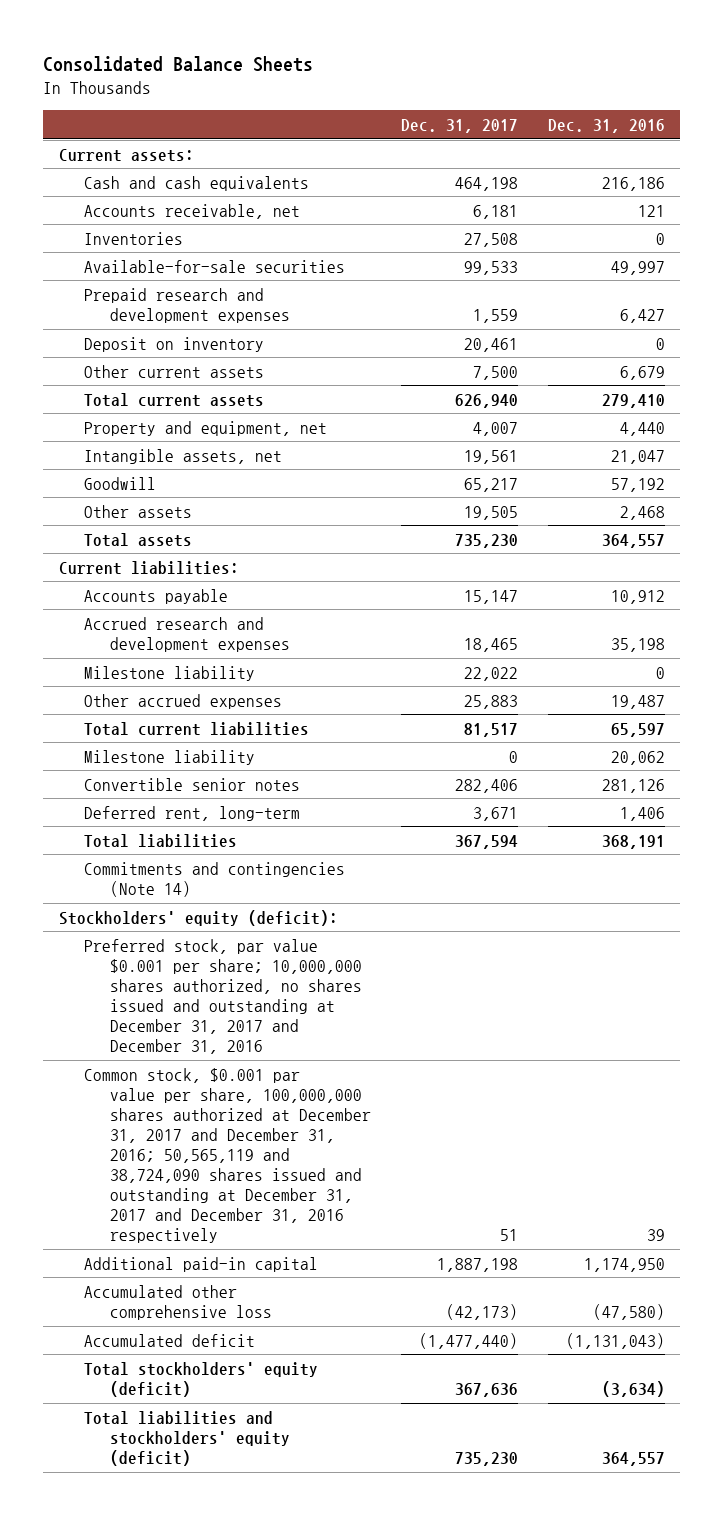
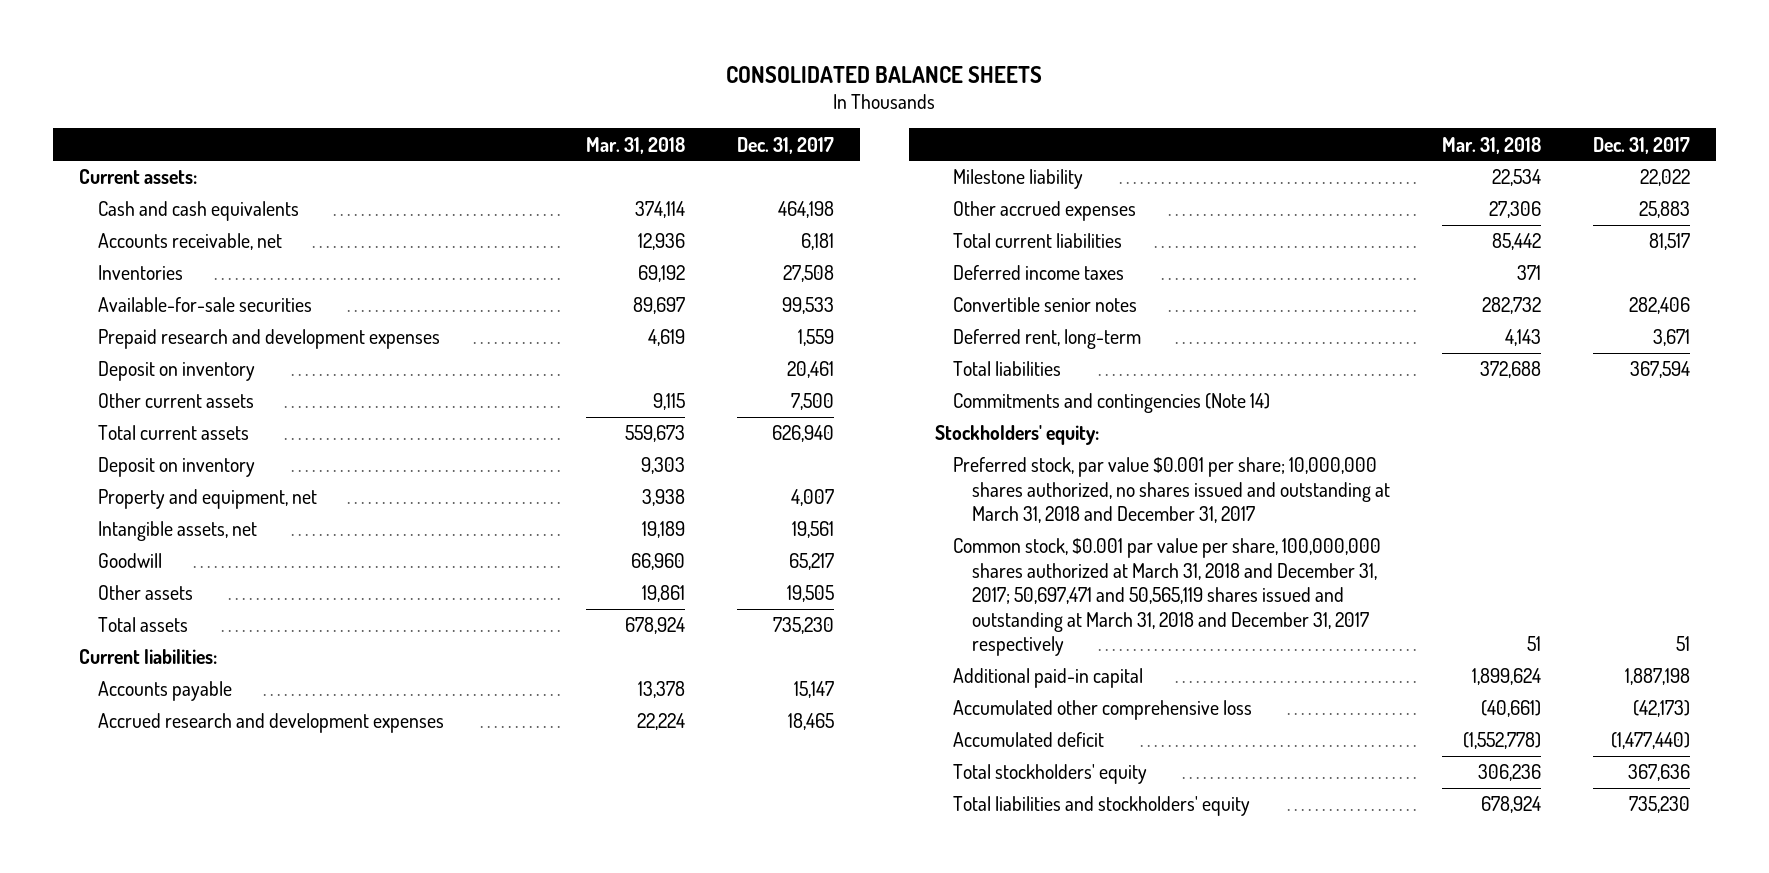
- Consolidated Balance Sheets
+ CONSOLIDATED BALANCE SHEETS
- | Dec. 31, 2017 | Dec. 31, 2016
+ | Mar. 31, 2018 | Dec. 31, 2017
+ Deposit on inventory | 9,303 |
- Milestone liability | 0 | 20,062
+ Deferred income taxes | 371 |
- Stockholders' equity (deficit):
- Preferred stock, par value $0.001 per share; 10,000,000 shares authorized, no shares issued and outstanding at December 31, 2017 and December 31, 2016
- Common stock, $0.001 par value per share, 100,000,000 shares authorized at December 31, 2017 and December 31, 2016; 50,565,119 and 38,724,090 shares issued and outstanding at December 31, 2017 and December 31, 2016 respectively | 51 | 39
+ Stockholders' equity:
+ Preferred stock, par value $0.001 per share; 10,000,000 shares authorized, no shares issued and outstanding at March 31, 2018 and December 31, 2017
+ Common stock, $0.001 par value per share, 100,000,000 shares authorized at March 31, 2018 and December 31, 2017; 50,697,471 and 50,565,119 shares issued and outstanding at March 31, 2018 and December 31, 2017 respectively | 51 | 51
- Total stockholders' equity (deficit) | 367,636 | (3,634)
- Total liabilities and stockholders' equity (deficit) | 735,230 | 364,557
+ Total stockholders' equity | 306,236 | 367,636
+ Total liabilities and stockholders' equity | 678,924 | 735,230

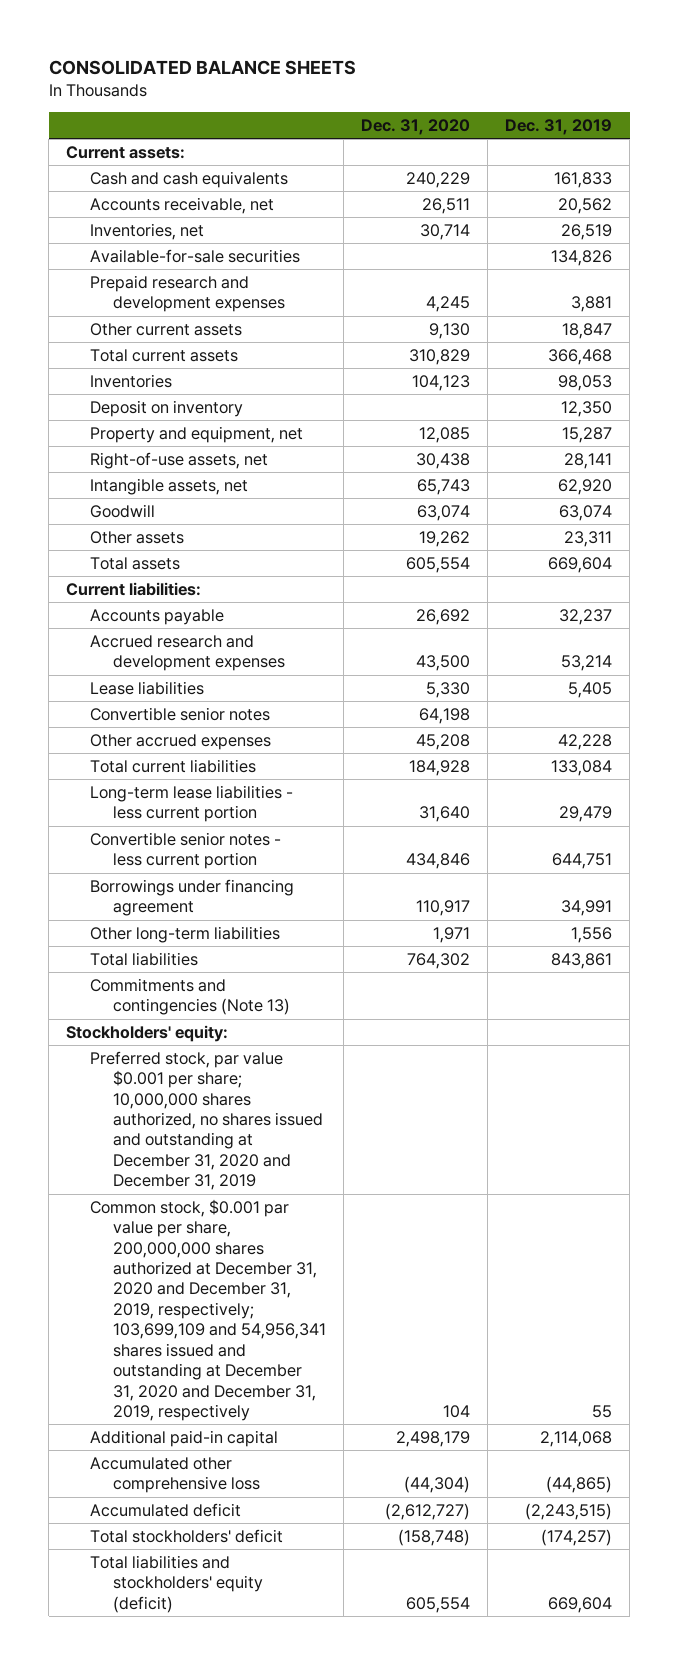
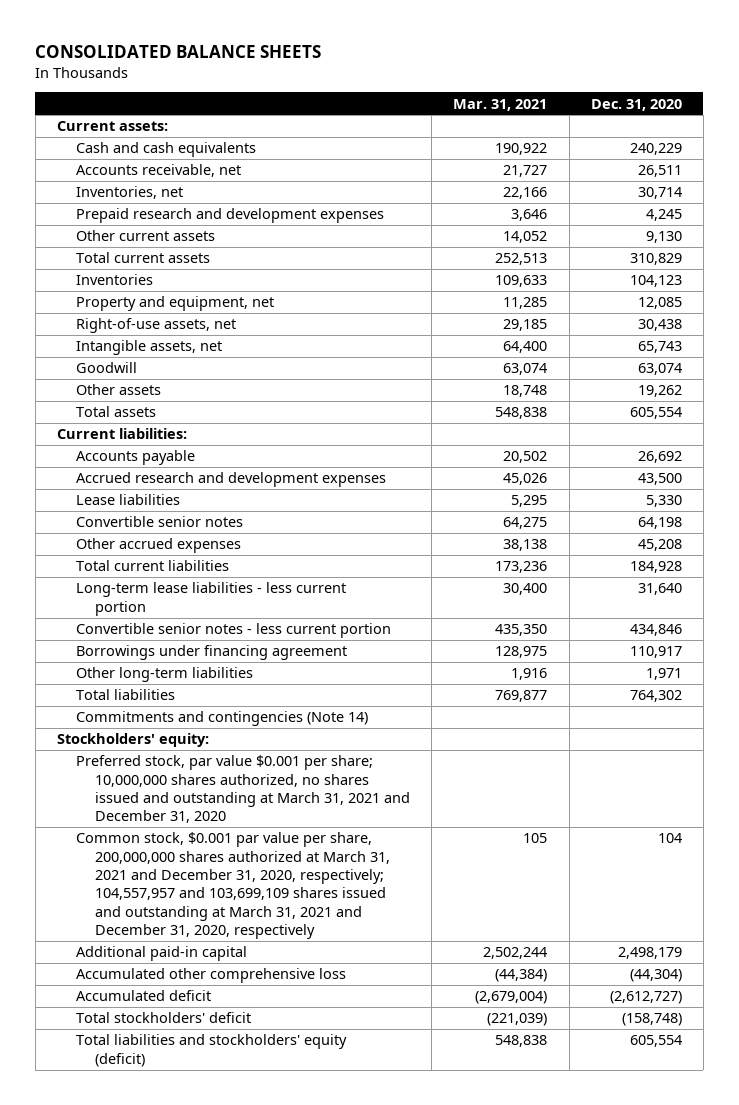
- | Dec. 31, 2020 | Dec. 31, 2019
+ | Mar. 31, 2021 | Dec. 31, 2020
- Available-for-sale securities | | 134,826
- Deposit on inventory | | 12,350
- Commitments and contingencies (Note 13)
+ Commitments and contingencies (Note 14)
- Preferred stock, par value $0.001 per share; 10,000,000 shares authorized, no shares issued and outstanding at December 31, 2020 and December 31, 2019
- Common stock, $0.001 par value per share, 200,000,000 shares authorized at December 31, 2020 and December 31, 2019, respectively; 103,699,109 and 54,956,341 shares issued and outstanding at December 31, 2020 and December 31, 2019, respectively | 104 | 55
+ Preferred stock, par value $0.001 per share; 10,000,000 shares authorized, no shares issued and outstanding at March 31, 2021 and December 31, 2020
+ Common stock, $0.001 par value per share, 200,000,000 shares authorized at March 31, 2021 and December 31, 2020, respectively; 104,557,957 and 103,699,109 shares issued and outstanding at March 31, 2021 and December 31, 2020, respectively | 105 | 104

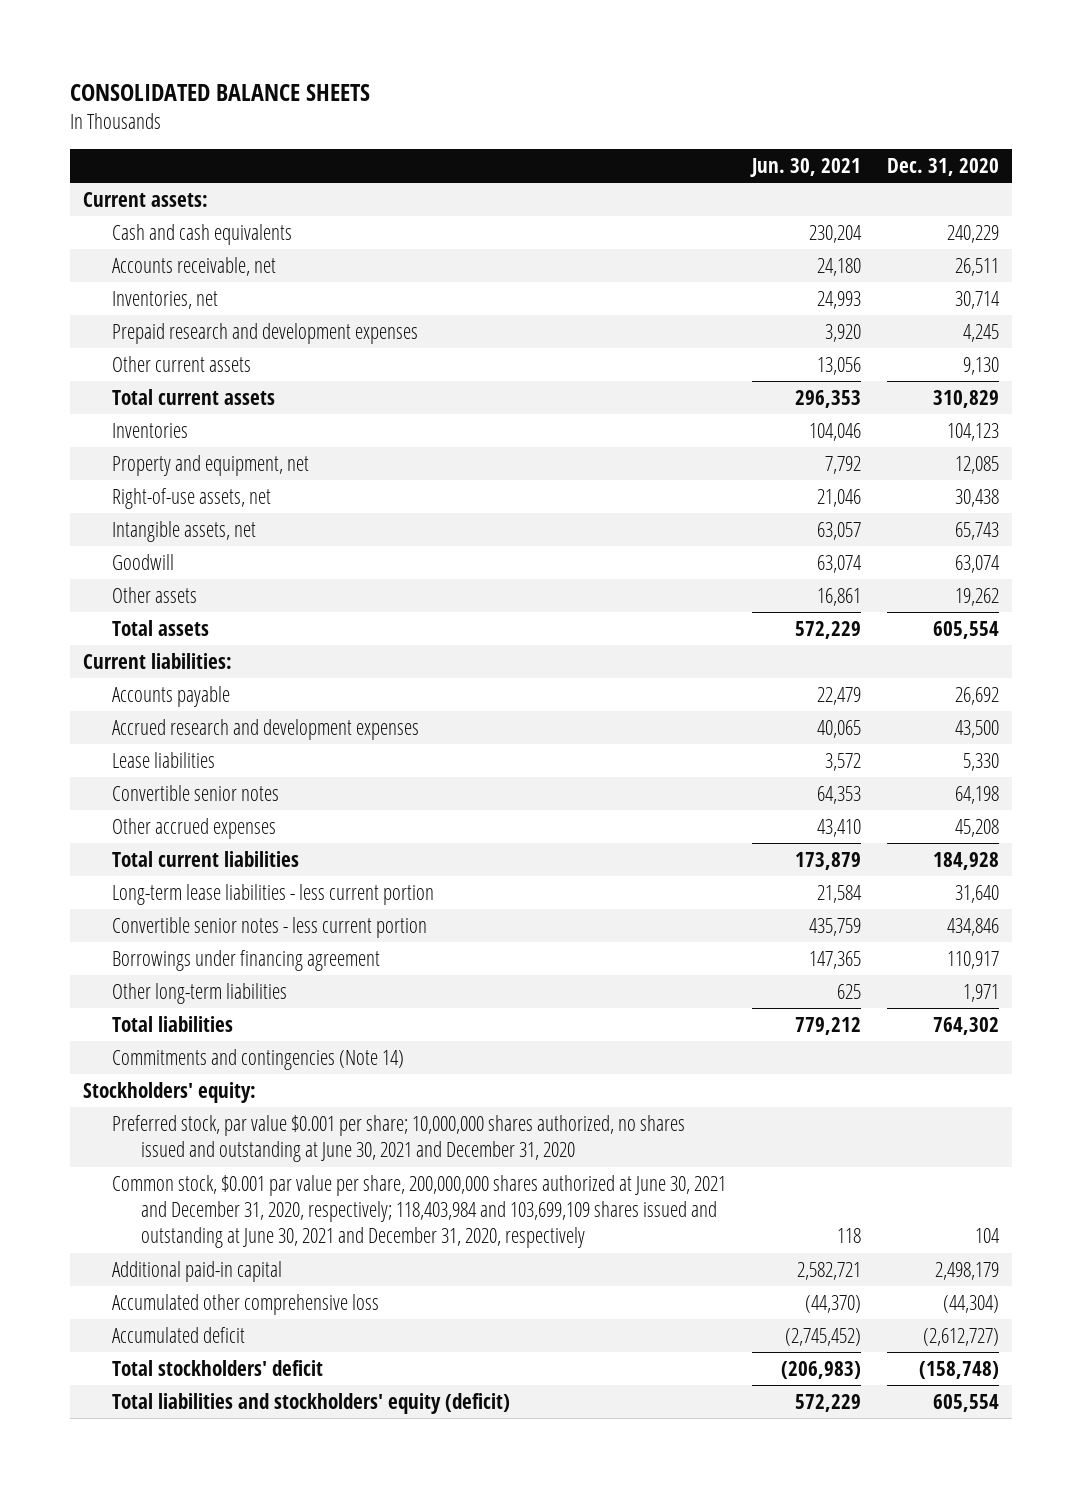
- | Mar. 31, 2021 | Dec. 31, 2020
+ | Jun. 30, 2021 | Dec. 31, 2020
- Preferred stock, par value $0.001 per share; 10,000,000 shares authorized, no shares issued and outstanding at March 31, 2021 and December 31, 2020
- Common stock, $0.001 par value per share, 200,000,000 shares authorized at March 31, 2021 and December 31, 2020, respectively; 104,557,957 and 103,699,109 shares issued and outstanding at March 31, 2021 and December 31, 2020, respectively | 105 | 104
+ Preferred stock, par value $0.001 per share; 10,000,000 shares authorized, no shares issued and outstanding at June 30, 2021 and December 31, 2020
+ Common stock, $0.001 par value per share, 200,000,000 shares authorized at June 30, 2021 and December 31, 2020, respectively; 118,403,984 and 103,699,109 shares issued and outstanding at June 30, 2021 and December 31, 2020, respectively | 118 | 104

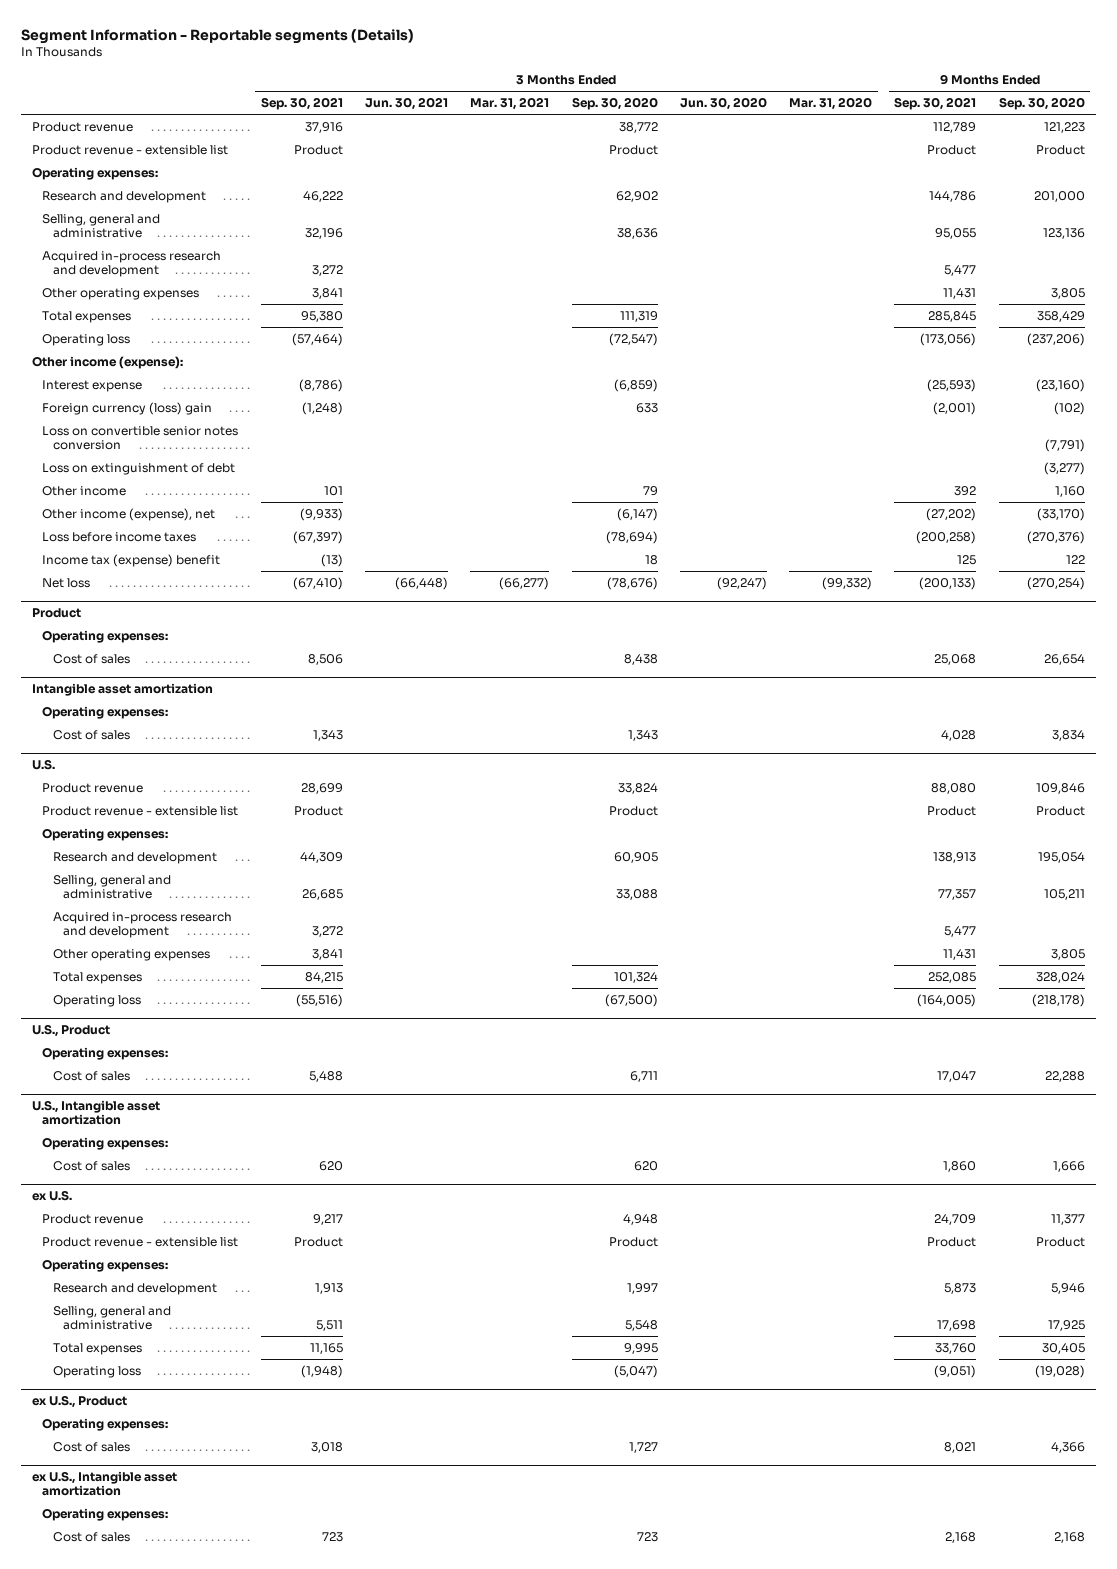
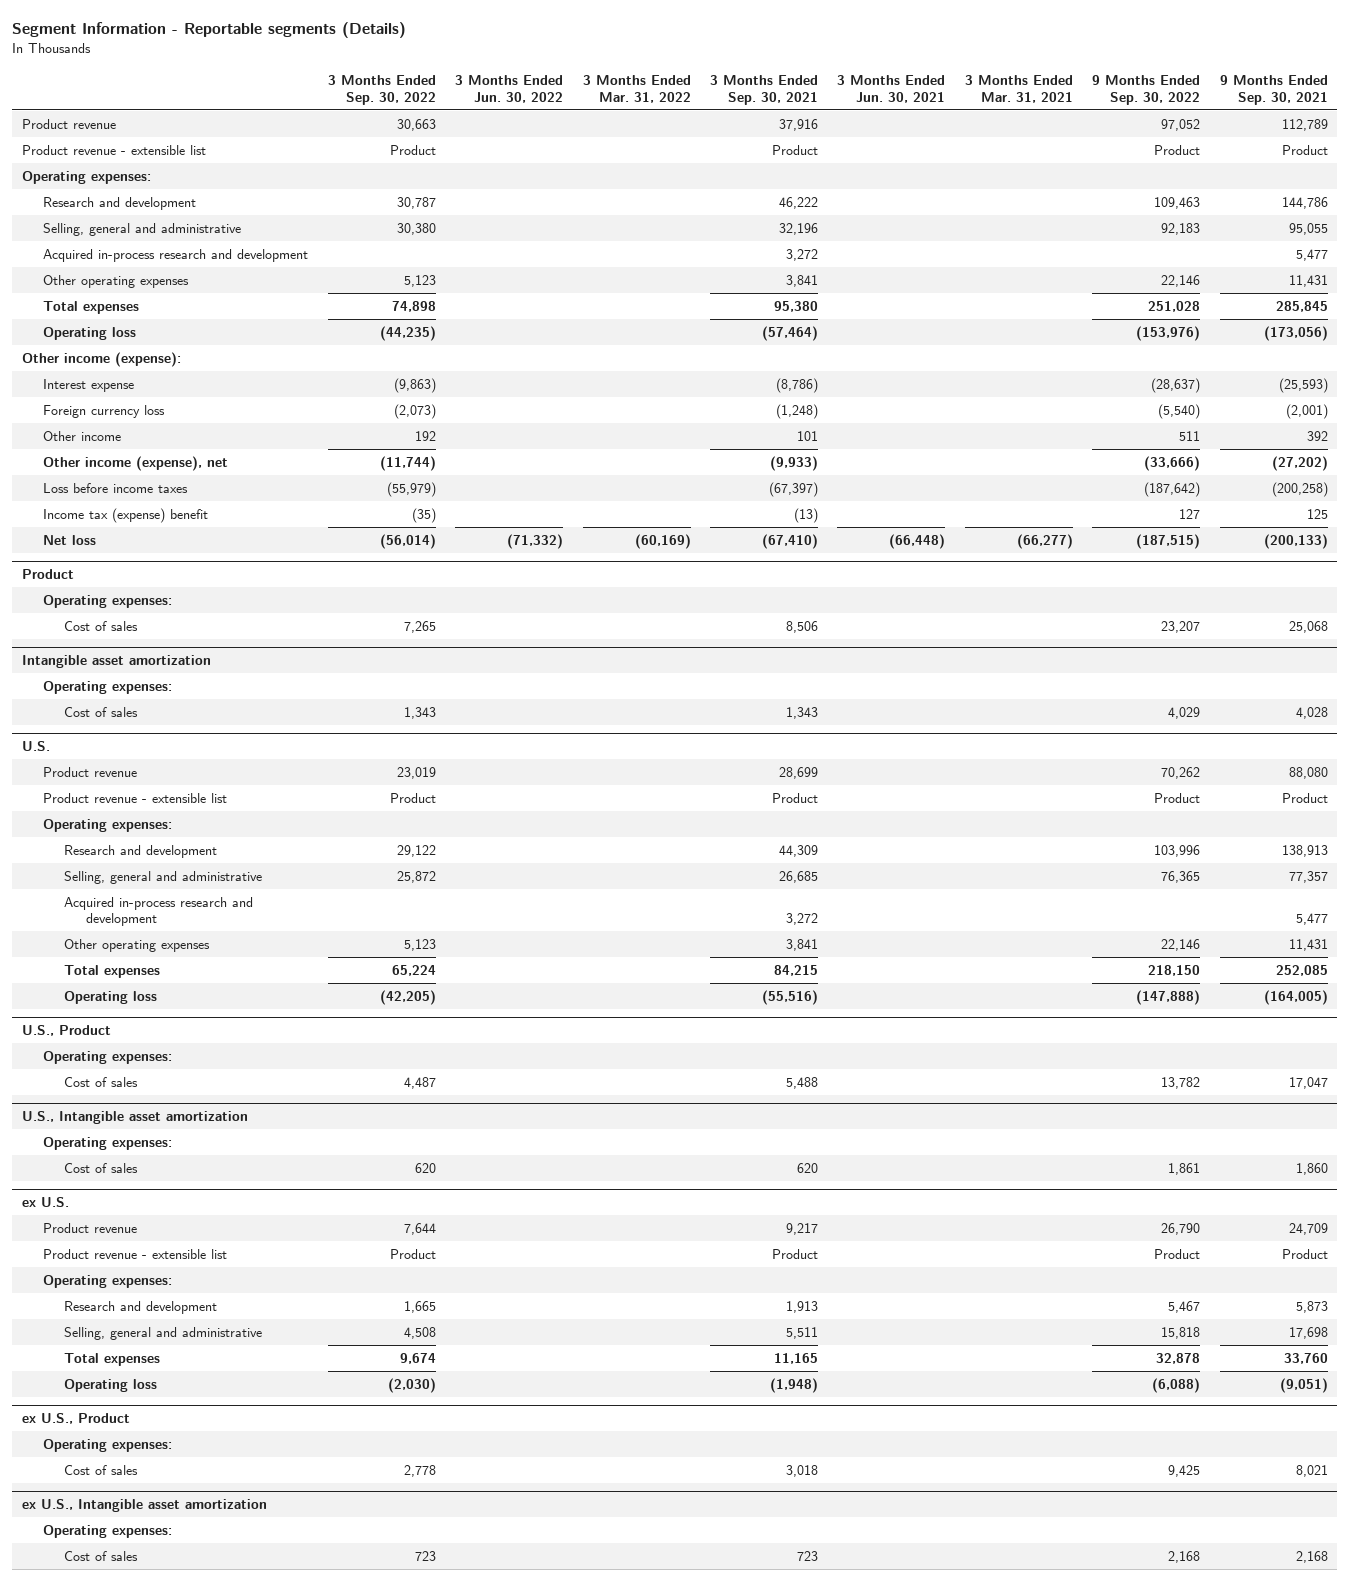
- | 3 Months Ended Sep. 30, 2021 | 3 Months Ended Jun. 30, 2021 | 3 Months Ended Mar. 31, 2021 | 3 Months Ended Sep. 30, 2020 | 3 Months Ended Jun. 30, 2020 | 3 Months Ended Mar. 31, 2020 | 9 Months Ended Sep. 30, 2021 | 9 Months Ended Sep. 30, 2020
+ | 3 Months Ended Sep. 30, 2022 | 3 Months Ended Jun. 30, 2022 | 3 Months Ended Mar. 31, 2022 | 3 Months Ended Sep. 30, 2021 | 3 Months Ended Jun. 30, 2021 | 3 Months Ended Mar. 31, 2021 | 9 Months Ended Sep. 30, 2022 | 9 Months Ended Sep. 30, 2021
- Foreign currency (loss) gain | (1,248) | | | 633 | | | (2,001) | (102)
- Loss on convertible senior notes conversion | | | | | | | | (7,791)
- Loss on extinguishment of debt | | | | | | | | (3,277)
+ Foreign currency loss | (2,073) | | | (1,248) | | | (5,540) | (2,001)

